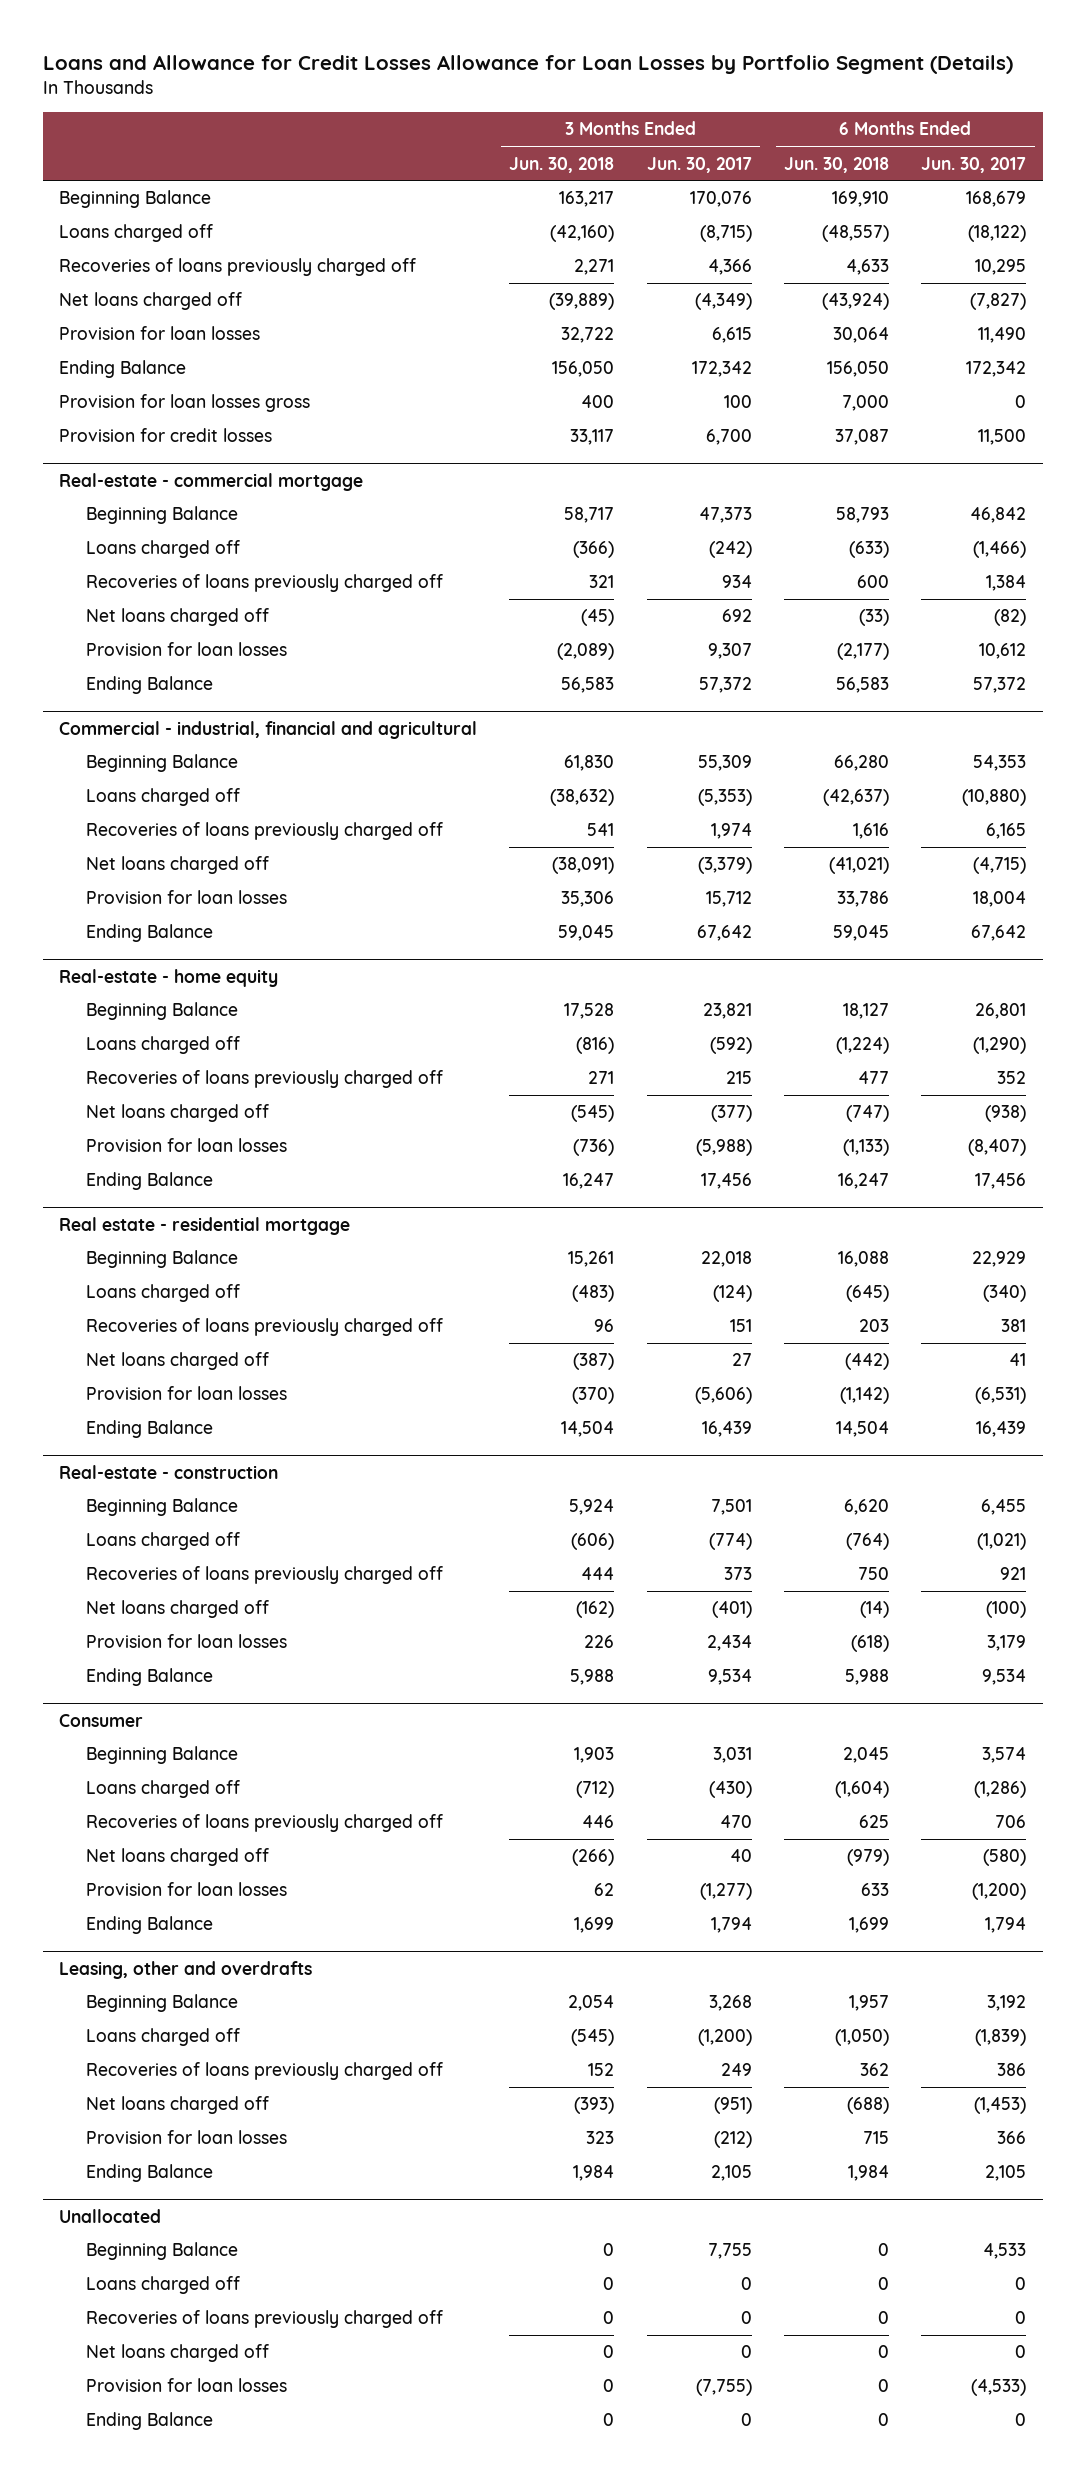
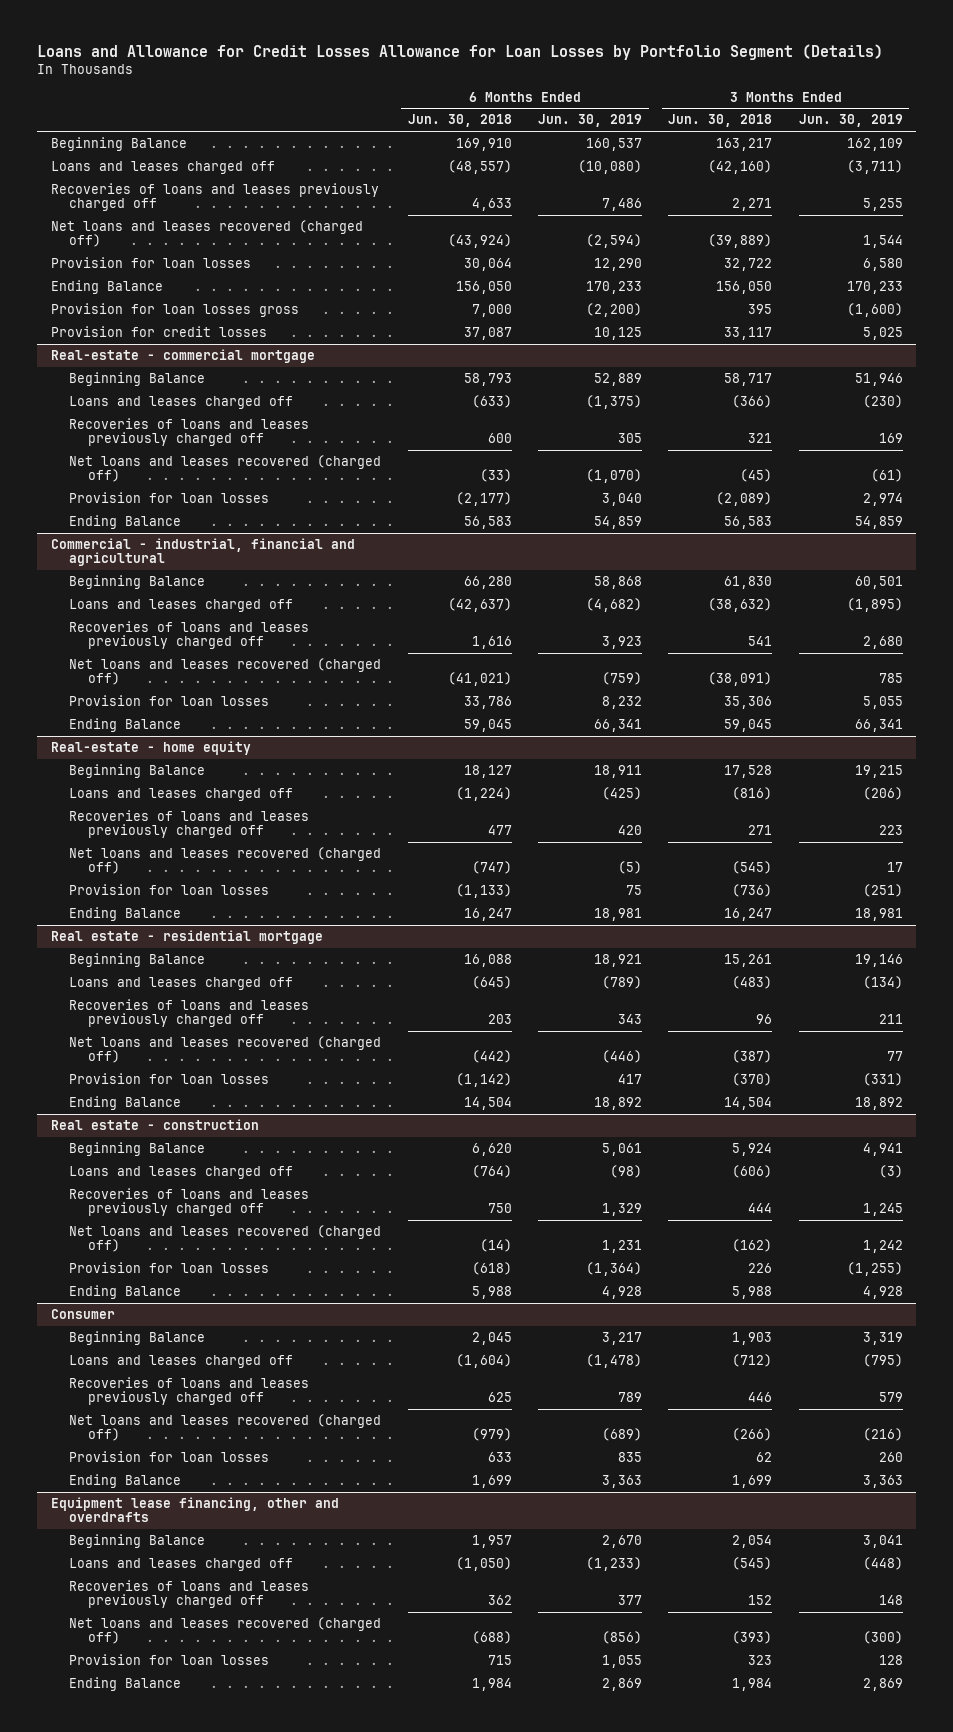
- | 3 Months Ended Jun. 30, 2018 | 3 Months Ended Jun. 30, 2017 | 6 Months Ended Jun. 30, 2018 | 6 Months Ended Jun. 30, 2017
+ | 6 Months Ended Jun. 30, 2018 | 6 Months Ended Jun. 30, 2019 | 3 Months Ended Jun. 30, 2018 | 3 Months Ended Jun. 30, 2019
- Loans charged off | (42,160) | (8,715) | (48,557) | (18,122)
- Recoveries of loans previously charged off | 2,271 | 4,366 | 4,633 | 10,295
- Net loans charged off | (39,889) | (4,349) | (43,924) | (7,827)
+ Loans and leases charged off | (48,557) | (10,080) | (42,160) | (3,711)
+ Recoveries of loans and leases previously charged off | 4,633 | 7,486 | 2,271 | 5,255
+ Net loans and leases recovered (charged off) | (43,924) | (2,594) | (39,889) | 1,544
- Provision for loan losses gross | 400 | 100 | 7,000 | 0
+ Provision for loan losses gross | 7,000 | (2,200) | 395 | (1,600)
@ Real-estate - commercial mortgage
- Loans charged off | (366) | (242) | (633) | (1,466)
- Recoveries of loans previously charged off | 321 | 934 | 600 | 1,384
- Net loans charged off | (45) | 692 | (33) | (82)
+ Loans and leases charged off | (633) | (1,375) | (366) | (230)
+ Recoveries of loans and leases previously charged off | 600 | 305 | 321 | 169
+ Net loans and leases recovered (charged off) | (33) | (1,070) | (45) | (61)
@ Commercial - industrial, financial and agricultural
- Loans charged off | (38,632) | (5,353) | (42,637) | (10,880)
- Recoveries of loans previously charged off | 541 | 1,974 | 1,616 | 6,165
- Net loans charged off | (38,091) | (3,379) | (41,021) | (4,715)
+ Loans and leases charged off | (42,637) | (4,682) | (38,632) | (1,895)
+ Recoveries of loans and leases previously charged off | 1,616 | 3,923 | 541 | 2,680
+ Net loans and leases recovered (charged off) | (41,021) | (759) | (38,091) | 785
@ Real-estate - home equity
- Loans charged off | (816) | (592) | (1,224) | (1,290)
- Recoveries of loans previously charged off | 271 | 215 | 477 | 352
- Net loans charged off | (545) | (377) | (747) | (938)
+ Loans and leases charged off | (1,224) | (425) | (816) | (206)
+ Recoveries of loans and leases previously charged off | 477 | 420 | 271 | 223
+ Net loans and leases recovered (charged off) | (747) | (5) | (545) | 17
@ Real estate - residential mortgage
- Loans charged off | (483) | (124) | (645) | (340)
- Recoveries of loans previously charged off | 96 | 151 | 203 | 381
- Net loans charged off | (387) | 27 | (442) | 41
+ Loans and leases charged off | (645) | (789) | (483) | (134)
+ Recoveries of loans and leases previously charged off | 203 | 343 | 96 | 211
+ Net loans and leases recovered (charged off) | (442) | (446) | (387) | 77
- Real-estate - construction
+ Real estate - construction
- Loans charged off | (606) | (774) | (764) | (1,021)
- Recoveries of loans previously charged off | 444 | 373 | 750 | 921
- Net loans charged off | (162) | (401) | (14) | (100)
+ Loans and leases charged off | (764) | (98) | (606) | (3)
+ Recoveries of loans and leases previously charged off | 750 | 1,329 | 444 | 1,245
+ Net loans and leases recovered (charged off) | (14) | 1,231 | (162) | 1,242
@ Consumer
- Loans charged off | (712) | (430) | (1,604) | (1,286)
- Recoveries of loans previously charged off | 446 | 470 | 625 | 706
- Net loans charged off | (266) | 40 | (979) | (580)
+ Loans and leases charged off | (1,604) | (1,478) | (712) | (795)
+ Recoveries of loans and leases previously charged off | 625 | 789 | 446 | 579
+ Net loans and leases recovered (charged off) | (979) | (689) | (266) | (216)
- Leasing, other and overdrafts
+ Equipment lease financing, other and overdrafts
- Loans charged off | (545) | (1,200) | (1,050) | (1,839)
- Recoveries of loans previously charged off | 152 | 249 | 362 | 386
- Net loans charged off | (393) | (951) | (688) | (1,453)
+ Loans and leases charged off | (1,050) | (1,233) | (545) | (448)
+ Recoveries of loans and leases previously charged off | 362 | 377 | 152 | 148
+ Net loans and leases recovered (charged off) | (688) | (856) | (393) | (300)
- Unallocated
- Beginning Balance | 0 | 7,755 | 0 | 4,533
- Loans charged off | 0 | 0 | 0 | 0
- Recoveries of loans previously charged off | 0 | 0 | 0 | 0
- Net loans charged off | 0 | 0 | 0 | 0
- Provision for loan losses | 0 | (7,755) | 0 | (4,533)
- Ending Balance | 0 | 0 | 0 | 0

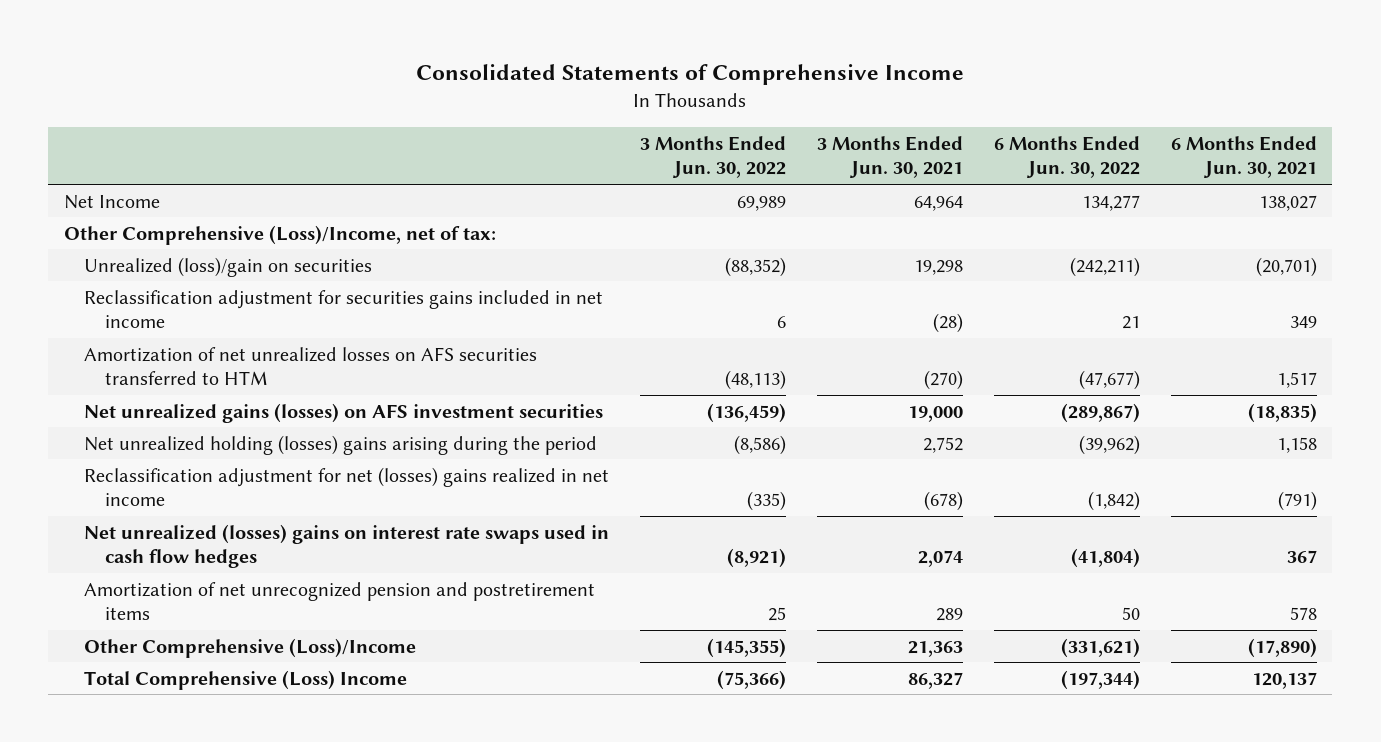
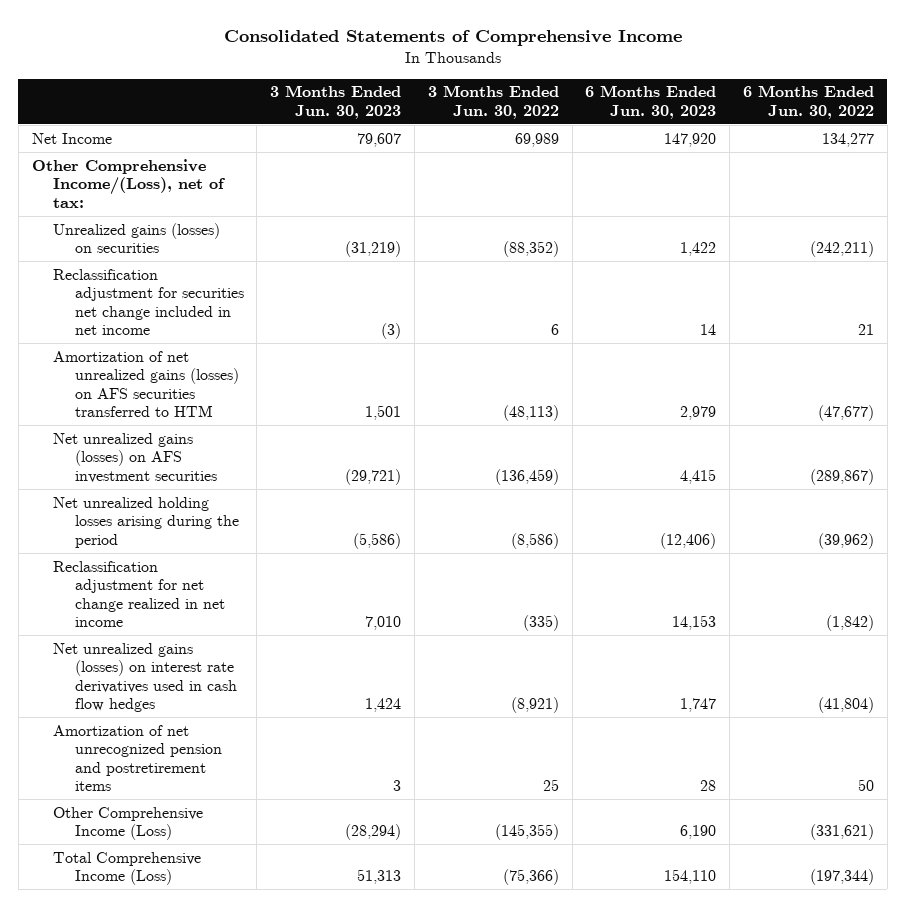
- | 3 Months Ended Jun. 30, 2022 | 3 Months Ended Jun. 30, 2021 | 6 Months Ended Jun. 30, 2022 | 6 Months Ended Jun. 30, 2021
+ | 3 Months Ended Jun. 30, 2023 | 3 Months Ended Jun. 30, 2022 | 6 Months Ended Jun. 30, 2023 | 6 Months Ended Jun. 30, 2022
- Other Comprehensive (Loss)/Income, net of tax:
- Unrealized (loss)/gain on securities | (88,352) | 19,298 | (242,211) | (20,701)
- Reclassification adjustment for securities gains included in net income | 6 | (28) | 21 | 349
- Amortization of net unrealized losses on AFS securities transferred to HTM | (48,113) | (270) | (47,677) | 1,517
+ Other Comprehensive Income/(Loss), net of tax:
+ Unrealized gains (losses) on securities | (31,219) | (88,352) | 1,422 | (242,211)
+ Reclassification adjustment for securities net change included in net income | (3) | 6 | 14 | 21
+ Amortization of net unrealized gains (losses) on AFS securities transferred to HTM | 1,501 | (48,113) | 2,979 | (47,677)
- Net unrealized holding (losses) gains arising during the period | (8,586) | 2,752 | (39,962) | 1,158
- Reclassification adjustment for net (losses) gains realized in net income | (335) | (678) | (1,842) | (791)
- Net unrealized (losses) gains on interest rate swaps used in cash flow hedges | (8,921) | 2,074 | (41,804) | 367
+ Net unrealized holding losses arising during the period | (5,586) | (8,586) | (12,406) | (39,962)
+ Reclassification adjustment for net change realized in net income | 7,010 | (335) | 14,153 | (1,842)
+ Net unrealized gains (losses) on interest rate derivatives used in cash flow hedges | 1,424 | (8,921) | 1,747 | (41,804)
- Other Comprehensive (Loss)/Income | (145,355) | 21,363 | (331,621) | (17,890)
- Total Comprehensive (Loss) Income | (75,366) | 86,327 | (197,344) | 120,137
+ Other Comprehensive Income (Loss) | (28,294) | (145,355) | 6,190 | (331,621)
+ Total Comprehensive Income (Loss) | 51,313 | (75,366) | 154,110 | (197,344)

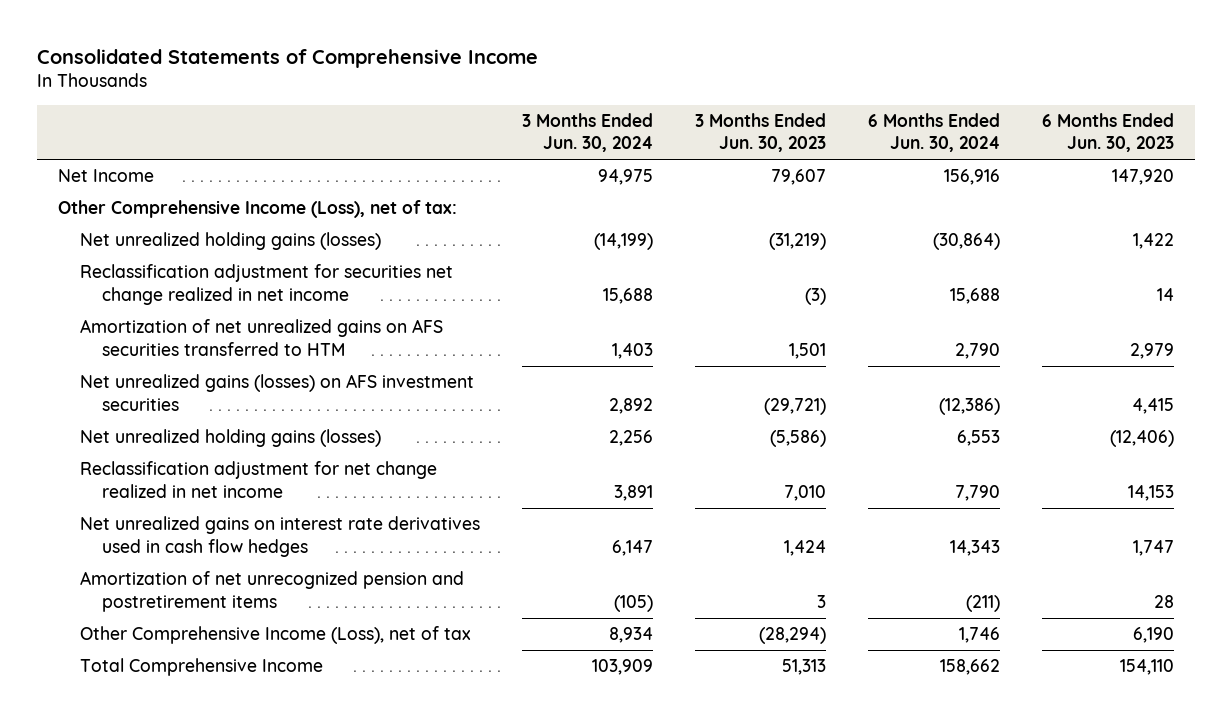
- | 3 Months Ended Jun. 30, 2023 | 3 Months Ended Jun. 30, 2022 | 6 Months Ended Jun. 30, 2023 | 6 Months Ended Jun. 30, 2022
+ | 3 Months Ended Jun. 30, 2024 | 3 Months Ended Jun. 30, 2023 | 6 Months Ended Jun. 30, 2024 | 6 Months Ended Jun. 30, 2023
- Other Comprehensive Income/(Loss), net of tax:
- Unrealized gains (losses) on securities | (31,219) | (88,352) | 1,422 | (242,211)
- Reclassification adjustment for securities net change included in net income | (3) | 6 | 14 | 21
- Amortization of net unrealized gains (losses) on AFS securities transferred to HTM | 1,501 | (48,113) | 2,979 | (47,677)
+ Other Comprehensive Income (Loss), net of tax:
+ Net unrealized holding gains (losses) | (14,199) | (31,219) | (30,864) | 1,422
+ Reclassification adjustment for securities net change realized in net income | 15,688 | (3) | 15,688 | 14
+ Amortization of net unrealized gains on AFS securities transferred to HTM | 1,403 | 1,501 | 2,790 | 2,979
- Net unrealized holding losses arising during the period | (5,586) | (8,586) | (12,406) | (39,962)
+ Net unrealized holding gains (losses) | 2,256 | (5,586) | 6,553 | (12,406)
- Net unrealized gains (losses) on interest rate derivatives used in cash flow hedges | 1,424 | (8,921) | 1,747 | (41,804)
+ Net unrealized gains on interest rate derivatives used in cash flow hedges | 6,147 | 1,424 | 14,343 | 1,747
- Other Comprehensive Income (Loss) | (28,294) | (145,355) | 6,190 | (331,621)
- Total Comprehensive Income (Loss) | 51,313 | (75,366) | 154,110 | (197,344)
+ Other Comprehensive Income (Loss), net of tax | 8,934 | (28,294) | 1,746 | 6,190
+ Total Comprehensive Income | 103,909 | 51,313 | 158,662 | 154,110

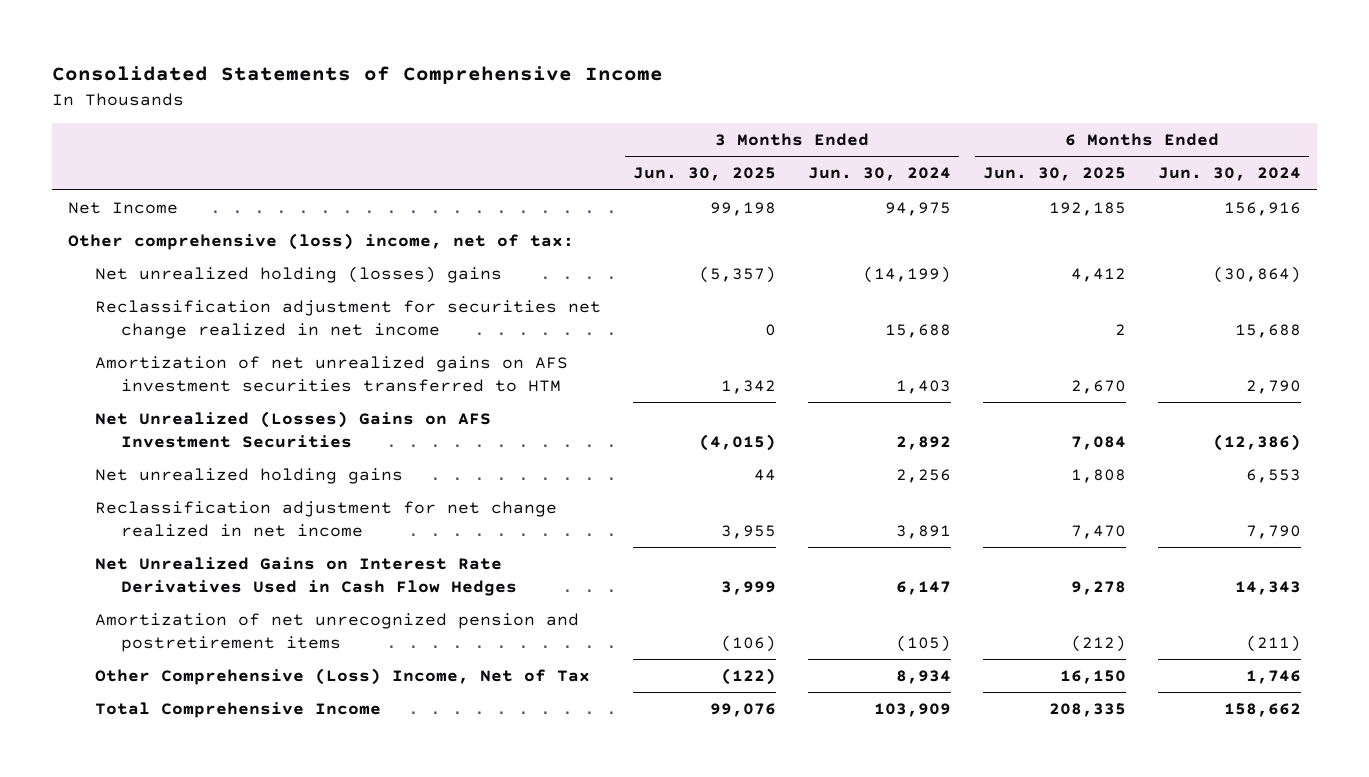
- | 3 Months Ended Jun. 30, 2024 | 3 Months Ended Jun. 30, 2023 | 6 Months Ended Jun. 30, 2024 | 6 Months Ended Jun. 30, 2023
+ | 3 Months Ended Jun. 30, 2025 | 3 Months Ended Jun. 30, 2024 | 6 Months Ended Jun. 30, 2025 | 6 Months Ended Jun. 30, 2024
- Other Comprehensive Income (Loss), net of tax:
- Net unrealized holding gains (losses) | (14,199) | (31,219) | (30,864) | 1,422
+ Other comprehensive (loss) income, net of tax:
+ Net unrealized holding (losses) gains | (5,357) | (14,199) | 4,412 | (30,864)
- Amortization of net unrealized gains on AFS securities transferred to HTM | 1,403 | 1,501 | 2,790 | 2,979
- Net unrealized gains (losses) on AFS investment securities | 2,892 | (29,721) | (12,386) | 4,415
- Net unrealized holding gains (losses) | 2,256 | (5,586) | 6,553 | (12,406)
+ Amortization of net unrealized gains on AFS investment securities transferred to HTM | 1,342 | 1,403 | 2,670 | 2,790
+ Net Unrealized (Losses) Gains on AFS Investment Securities | (4,015) | 2,892 | 7,084 | (12,386)
+ Net unrealized holding gains | 44 | 2,256 | 1,808 | 6,553
- Net unrealized gains on interest rate derivatives used in cash flow hedges | 6,147 | 1,424 | 14,343 | 1,747
+ Net Unrealized Gains on Interest Rate Derivatives Used in Cash Flow Hedges | 3,999 | 6,147 | 9,278 | 14,343
- Other Comprehensive Income (Loss), net of tax | 8,934 | (28,294) | 1,746 | 6,190
+ Other Comprehensive (Loss) Income, Net of Tax | (122) | 8,934 | 16,150 | 1,746

